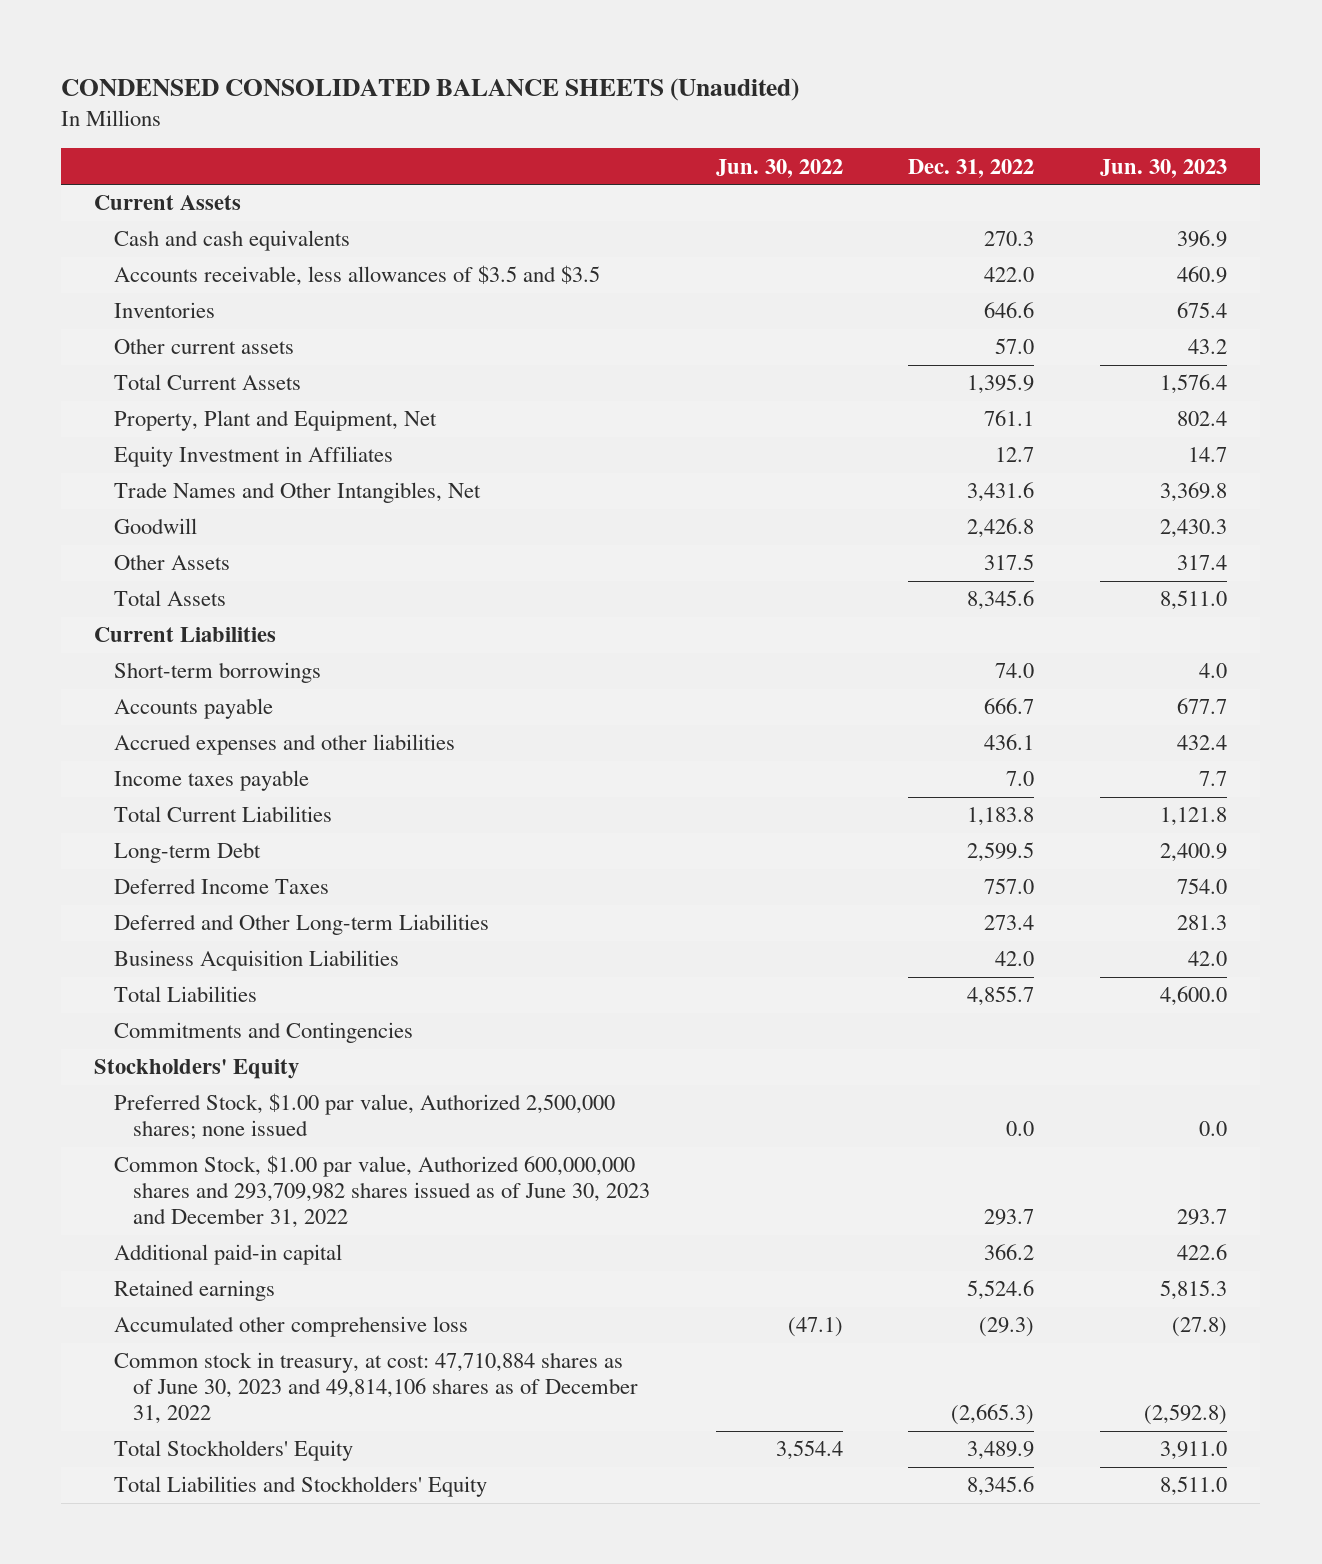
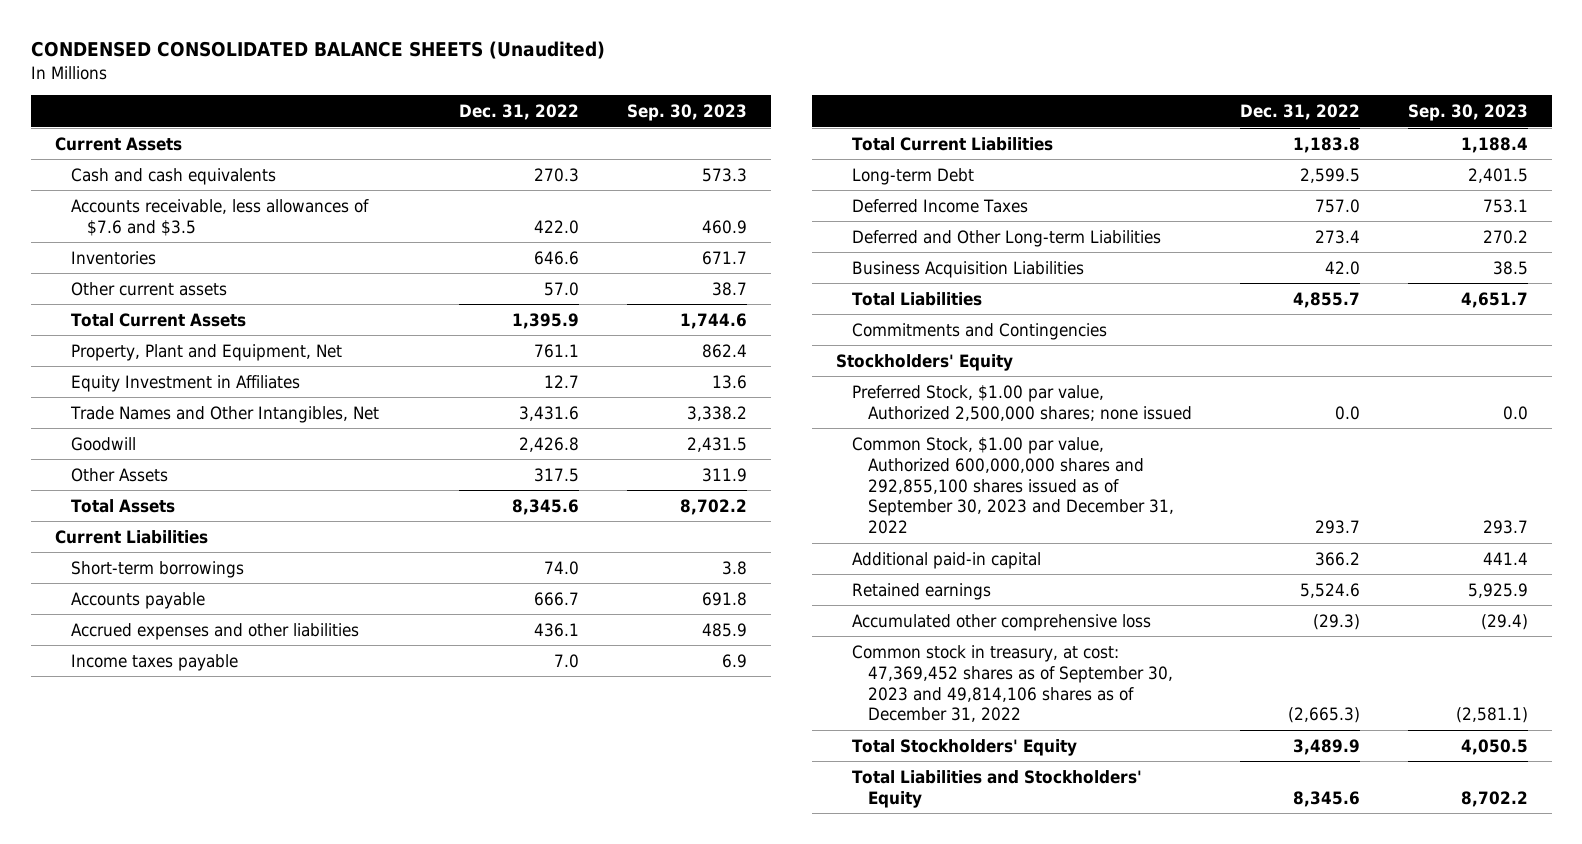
- | Jun. 30, 2022 | Dec. 31, 2022 | Jun. 30, 2023
+ | Dec. 31, 2022 | Sep. 30, 2023
- Accounts receivable, less allowances of $3.5 and $3.5 | | 422.0 | 460.9
+ Accounts receivable, less allowances of $7.6 and $3.5 | 422.0 | 460.9
- Common Stock, $1.00 par value, Authorized 600,000,000 shares and 293,709,982 shares issued as of June 30, 2023 and December 31, 2022 | | 293.7 | 293.7
+ Common Stock, $1.00 par value, Authorized 600,000,000 shares and 292,855,100 shares issued as of September 30, 2023 and December 31, 2022 | 293.7 | 293.7
- Common stock in treasury, at cost: 47,710,884 shares as of June 30, 2023 and 49,814,106 shares as of December 31, 2022 | | (2,665.3) | (2,592.8)
+ Common stock in treasury, at cost: 47,369,452 shares as of September 30, 2023 and 49,814,106 shares as of December 31, 2022 | (2,665.3) | (2,581.1)

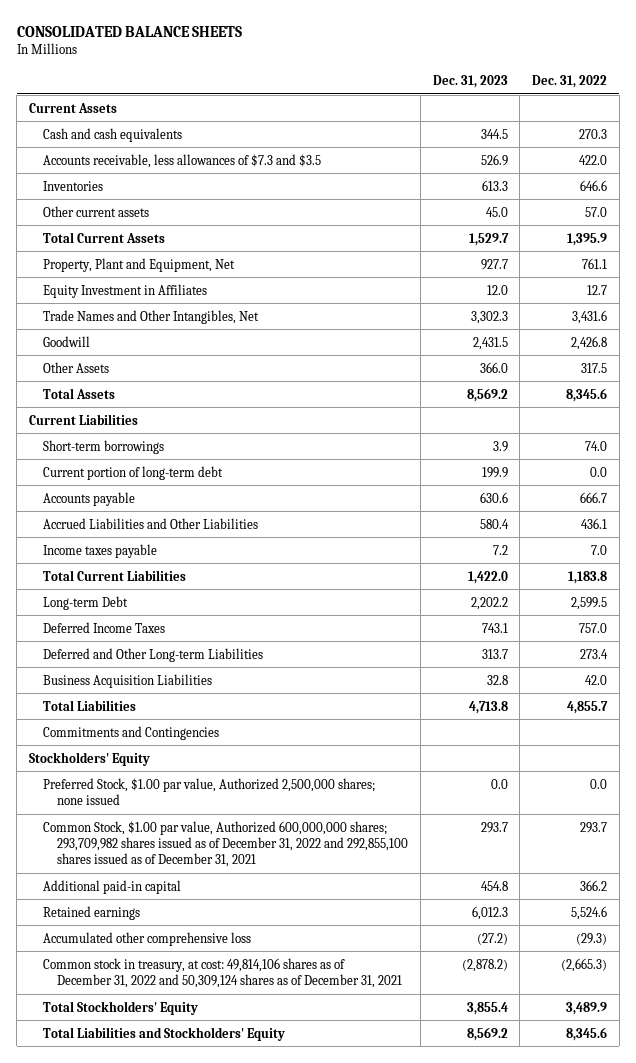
- CONDENSED CONSOLIDATED BALANCE SHEETS (Unaudited)
+ CONSOLIDATED BALANCE SHEETS
- | Dec. 31, 2022 | Sep. 30, 2023
+ | Dec. 31, 2023 | Dec. 31, 2022
- Accounts receivable, less allowances of $7.6 and $3.5 | 422.0 | 460.9
+ Accounts receivable, less allowances of $7.3 and $3.5 | 526.9 | 422.0
+ Current portion of long-term debt | 199.9 | 0.0
- Accrued expenses and other liabilities | 436.1 | 485.9
+ Accrued Liabilities and Other Liabilities | 580.4 | 436.1
- Common Stock, $1.00 par value, Authorized 600,000,000 shares and 292,855,100 shares issued as of September 30, 2023 and December 31, 2022 | 293.7 | 293.7
+ Common Stock, $1.00 par value, Authorized 600,000,000 shares; 293,709,982 shares issued as of December 31, 2022 and 292,855,100 shares issued as of December 31, 2021 | 293.7 | 293.7
- Common stock in treasury, at cost: 47,369,452 shares as of September 30, 2023 and 49,814,106 shares as of December 31, 2022 | (2,665.3) | (2,581.1)
+ Common stock in treasury, at cost: 49,814,106 shares as of December 31, 2022 and 50,309,124 shares as of December 31, 2021 | (2,878.2) | (2,665.3)

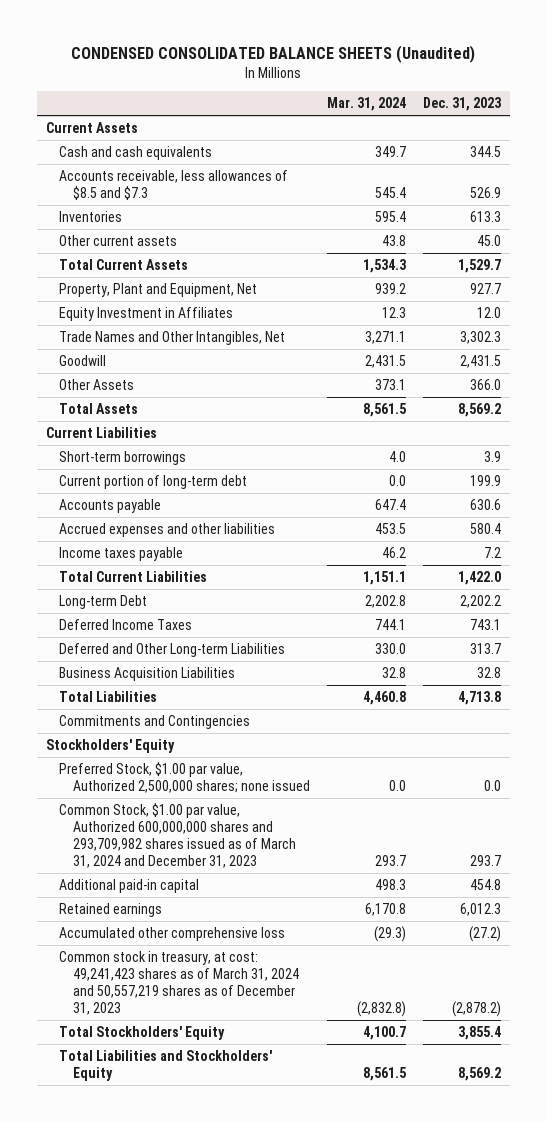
- CONSOLIDATED BALANCE SHEETS
+ CONDENSED CONSOLIDATED BALANCE SHEETS (Unaudited)
- | Dec. 31, 2023 | Dec. 31, 2022
+ | Mar. 31, 2024 | Dec. 31, 2023
- Accounts receivable, less allowances of $7.3 and $3.5 | 526.9 | 422.0
+ Accounts receivable, less allowances of $8.5 and $7.3 | 545.4 | 526.9
- Accrued Liabilities and Other Liabilities | 580.4 | 436.1
+ Accrued expenses and other liabilities | 453.5 | 580.4
- Common Stock, $1.00 par value, Authorized 600,000,000 shares; 293,709,982 shares issued as of December 31, 2022 and 292,855,100 shares issued as of December 31, 2021 | 293.7 | 293.7
+ Common Stock, $1.00 par value, Authorized 600,000,000 shares and 293,709,982 shares issued as of March 31, 2024 and December 31, 2023 | 293.7 | 293.7
- Common stock in treasury, at cost: 49,814,106 shares as of December 31, 2022 and 50,309,124 shares as of December 31, 2021 | (2,878.2) | (2,665.3)
+ Common stock in treasury, at cost: 49,241,423 shares as of March 31, 2024 and 50,557,219 shares as of December 31, 2023 | (2,832.8) | (2,878.2)

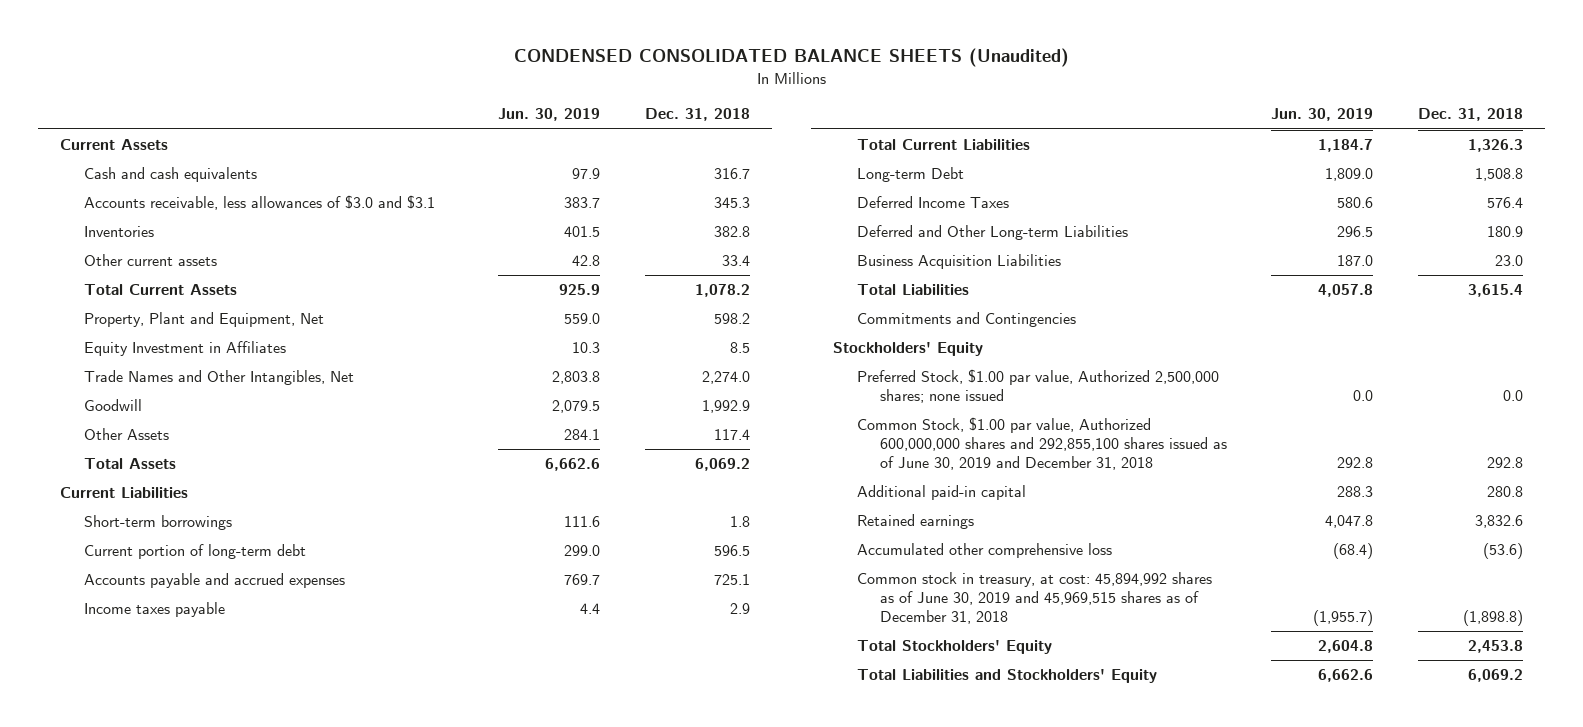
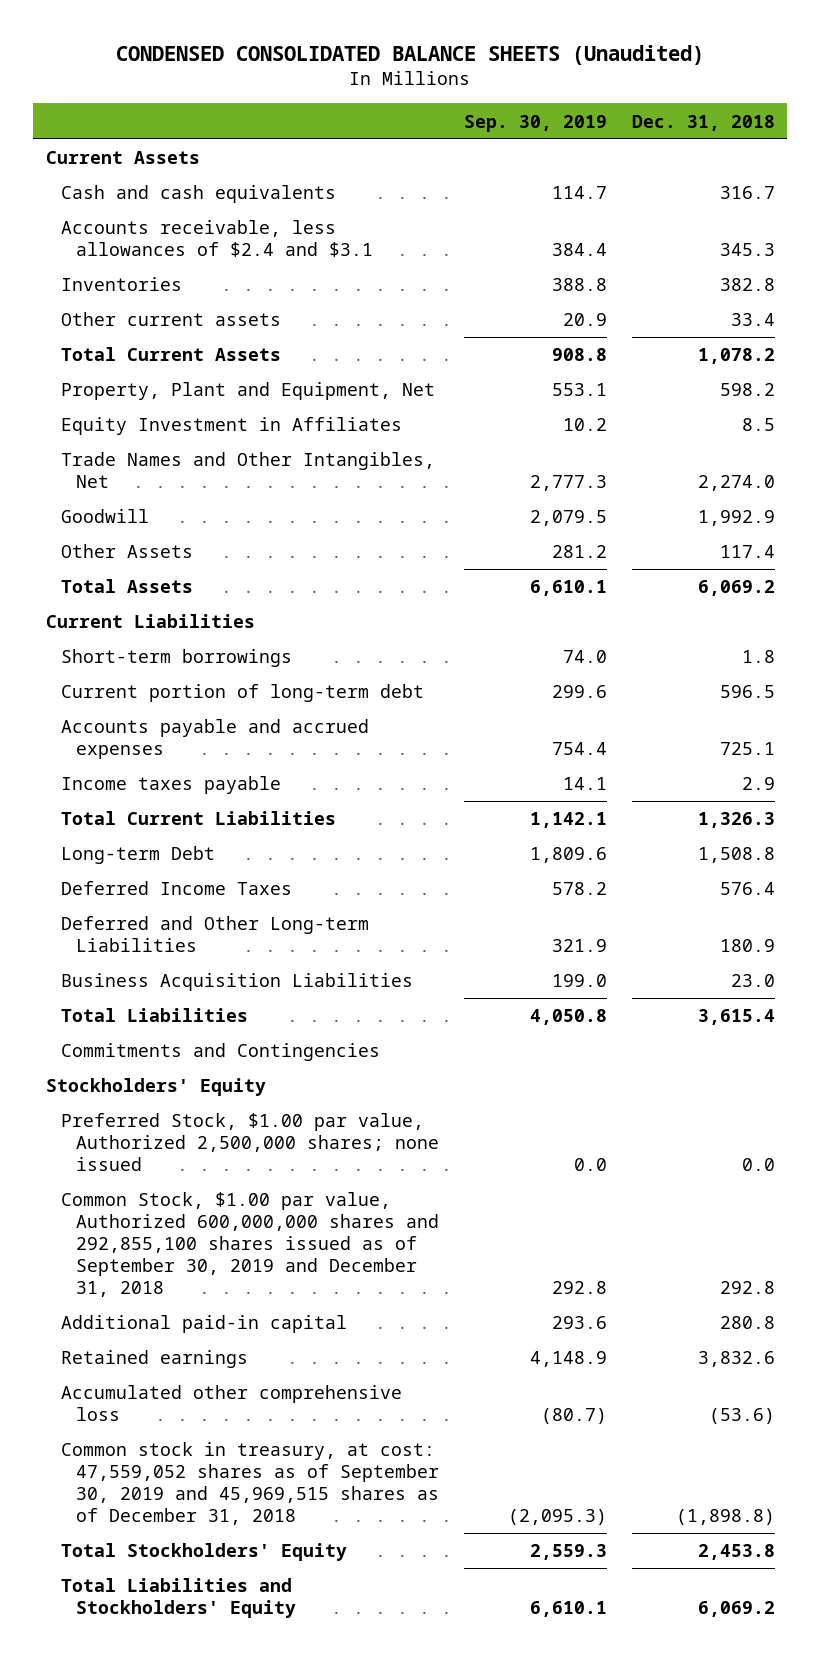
- | Jun. 30, 2019 | Dec. 31, 2018
+ | Sep. 30, 2019 | Dec. 31, 2018
- Accounts receivable, less allowances of $3.0 and $3.1 | 383.7 | 345.3
+ Accounts receivable, less allowances of $2.4 and $3.1 | 384.4 | 345.3
- Common Stock, $1.00 par value, Authorized 600,000,000 shares and 292,855,100 shares issued as of June 30, 2019 and December 31, 2018 | 292.8 | 292.8
+ Common Stock, $1.00 par value, Authorized 600,000,000 shares and 292,855,100 shares issued as of September 30, 2019 and December 31, 2018 | 292.8 | 292.8
- Common stock in treasury, at cost: 45,894,992 shares as of June 30, 2019 and 45,969,515 shares as of December 31, 2018 | (1,955.7) | (1,898.8)
+ Common stock in treasury, at cost: 47,559,052 shares as of September 30, 2019 and 45,969,515 shares as of December 31, 2018 | (2,095.3) | (1,898.8)

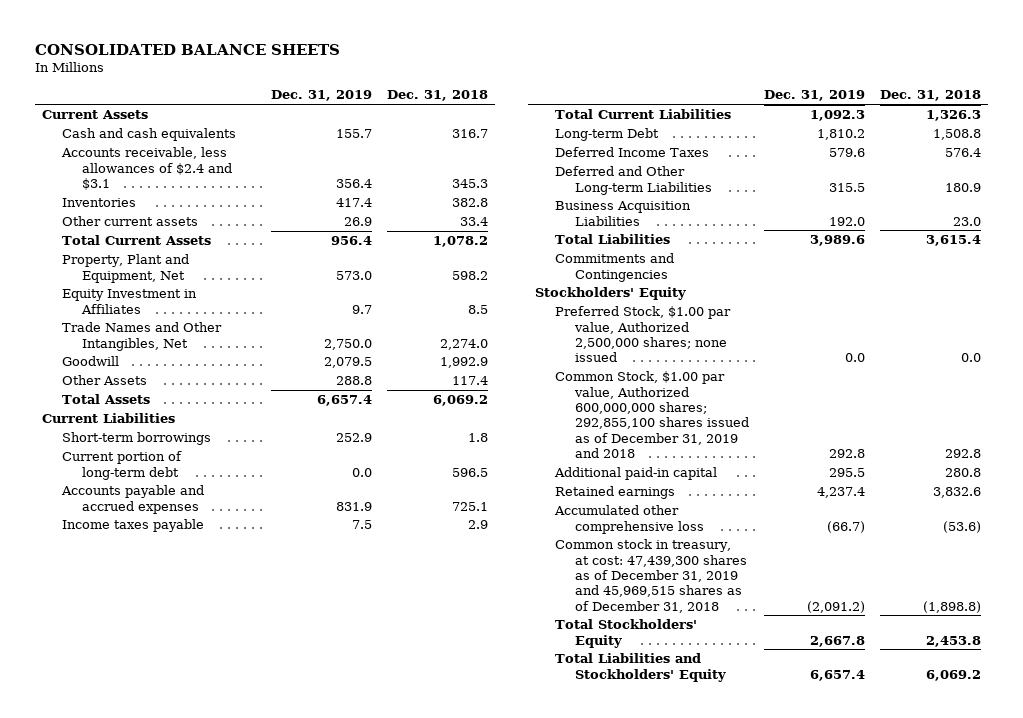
- CONDENSED CONSOLIDATED BALANCE SHEETS (Unaudited)
+ CONSOLIDATED BALANCE SHEETS
- | Sep. 30, 2019 | Dec. 31, 2018
+ | Dec. 31, 2019 | Dec. 31, 2018
- Common Stock, $1.00 par value, Authorized 600,000,000 shares and 292,855,100 shares issued as of September 30, 2019 and December 31, 2018 | 292.8 | 292.8
+ Common Stock, $1.00 par value, Authorized 600,000,000 shares; 292,855,100 shares issued as of December 31, 2019 and 2018 | 292.8 | 292.8
- Common stock in treasury, at cost: 47,559,052 shares as of September 30, 2019 and 45,969,515 shares as of December 31, 2018 | (2,095.3) | (1,898.8)
+ Common stock in treasury, at cost: 47,439,300 shares as of December 31, 2019 and 45,969,515 shares as of December 31, 2018 | (2,091.2) | (1,898.8)

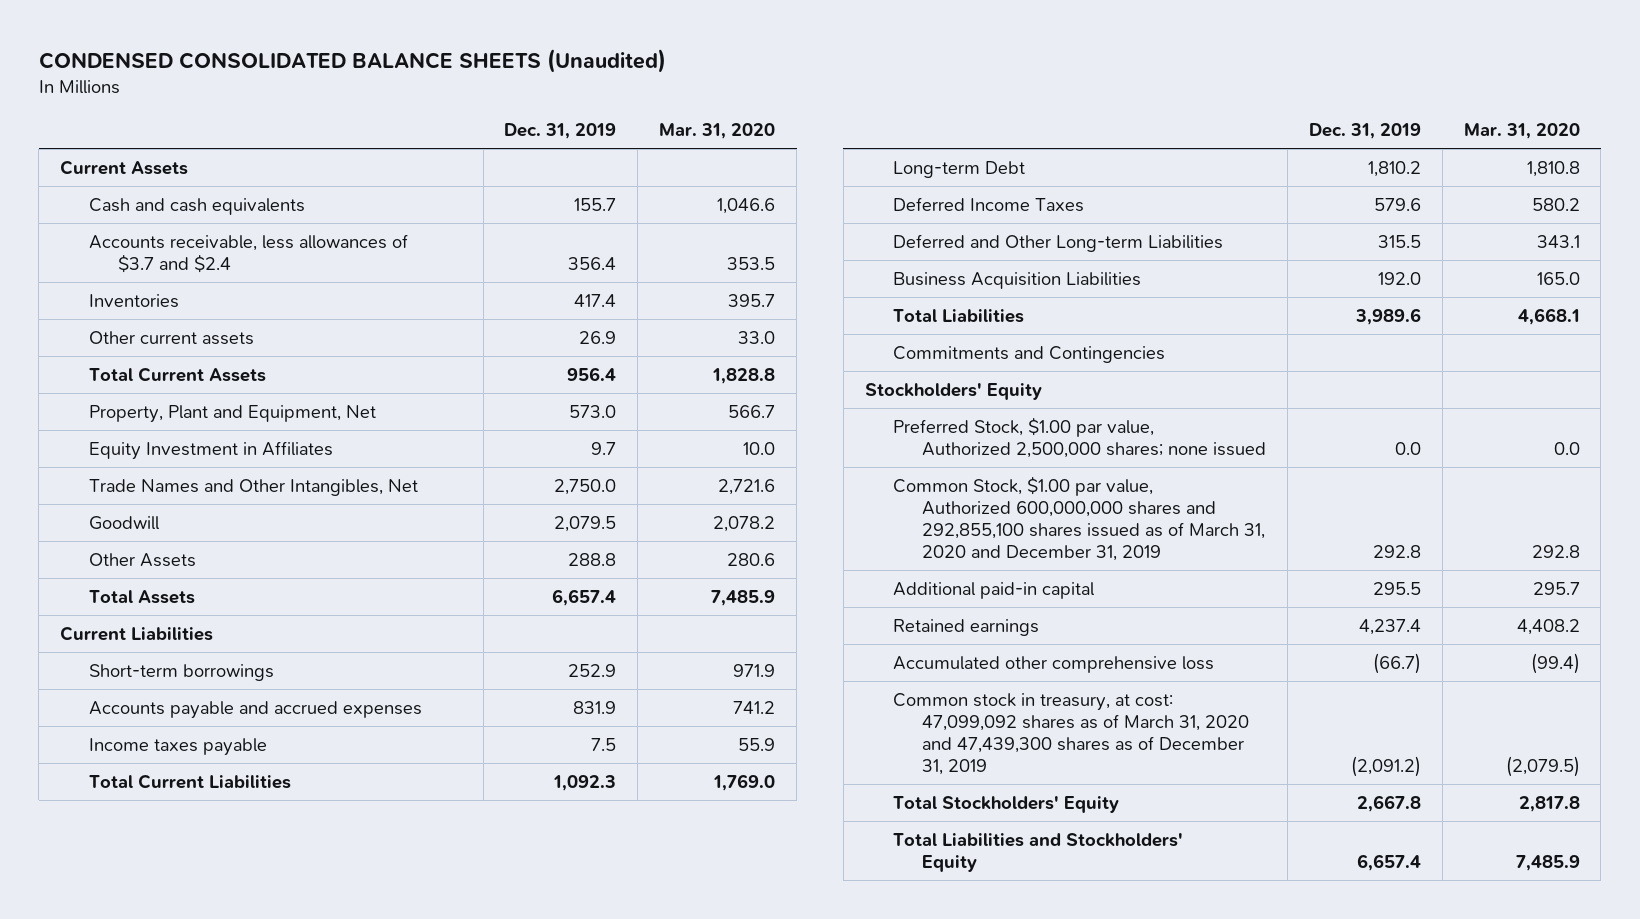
- CONSOLIDATED BALANCE SHEETS
+ CONDENSED CONSOLIDATED BALANCE SHEETS (Unaudited)
- | Dec. 31, 2019 | Dec. 31, 2018
+ | Dec. 31, 2019 | Mar. 31, 2020
- Accounts receivable, less allowances of $2.4 and $3.1 | 356.4 | 345.3
+ Accounts receivable, less allowances of $3.7 and $2.4 | 356.4 | 353.5
- Current portion of long-term debt | 0.0 | 596.5
- Common Stock, $1.00 par value, Authorized 600,000,000 shares; 292,855,100 shares issued as of December 31, 2019 and 2018 | 292.8 | 292.8
+ Common Stock, $1.00 par value, Authorized 600,000,000 shares and 292,855,100 shares issued as of March 31, 2020 and December 31, 2019 | 292.8 | 292.8
- Common stock in treasury, at cost: 47,439,300 shares as of December 31, 2019 and 45,969,515 shares as of December 31, 2018 | (2,091.2) | (1,898.8)
+ Common stock in treasury, at cost: 47,099,092 shares as of March 31, 2020 and 47,439,300 shares as of December 31, 2019 | (2,091.2) | (2,079.5)

